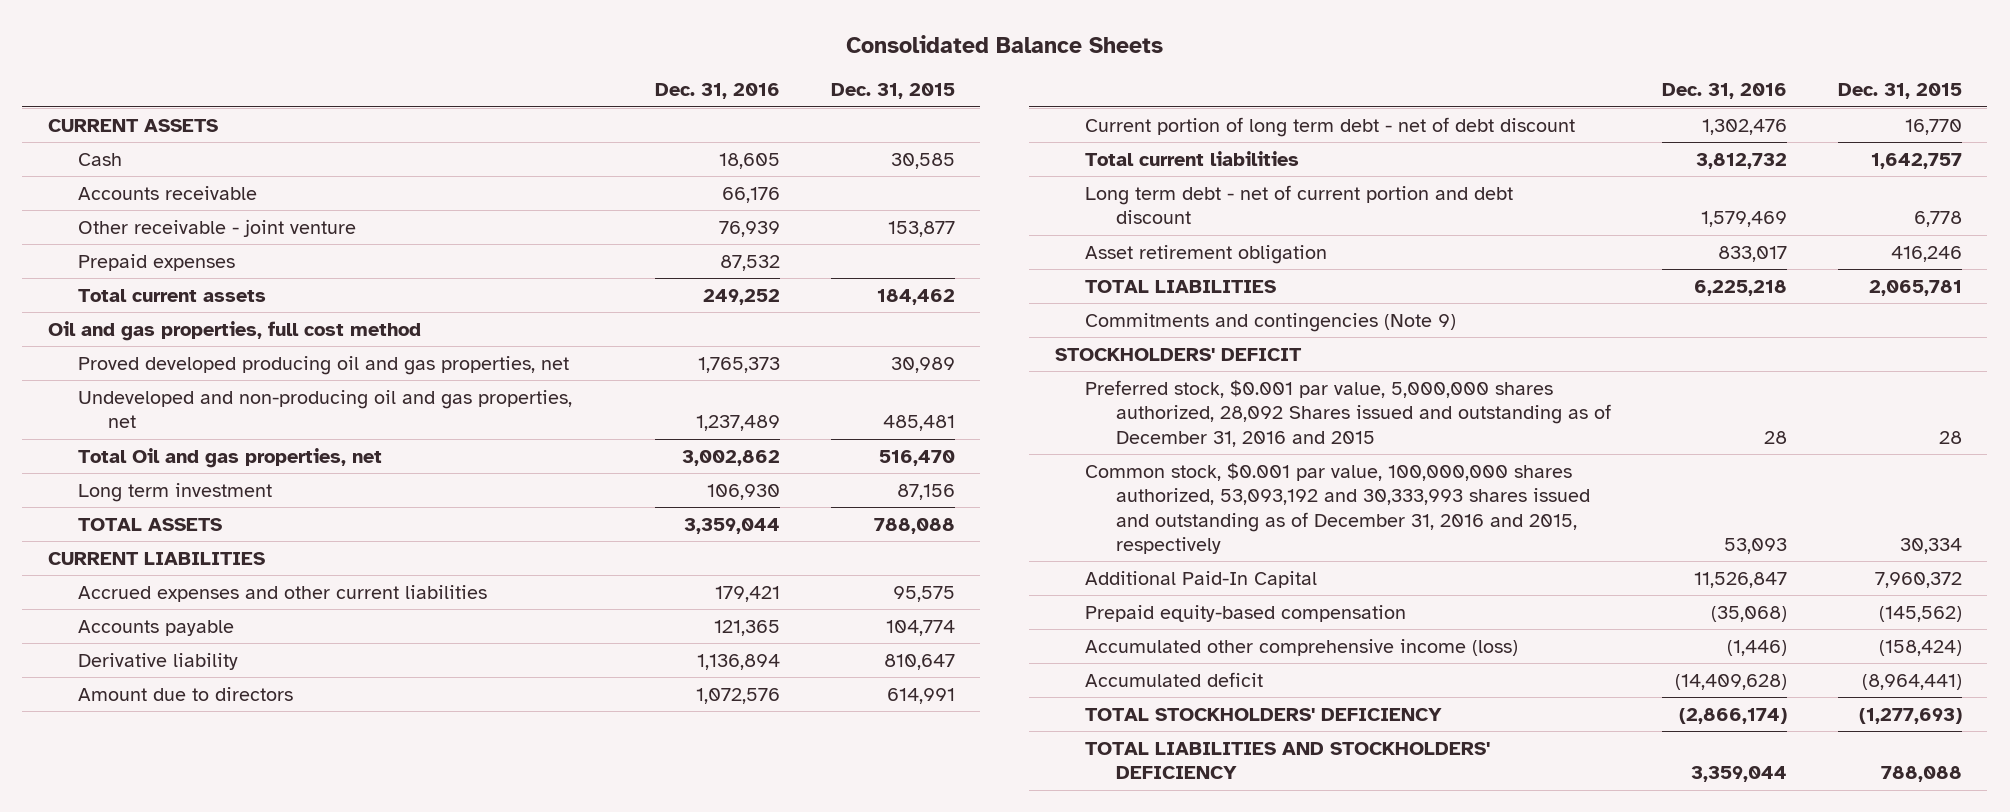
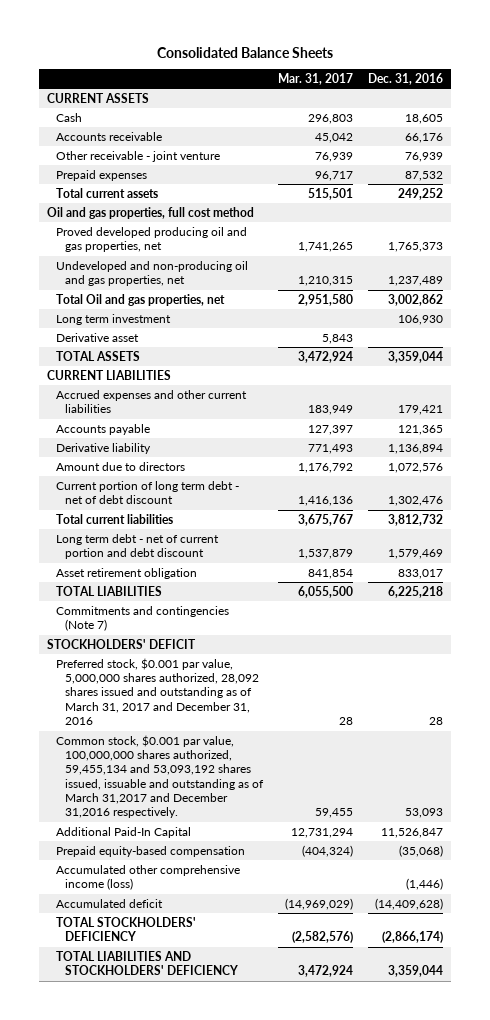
- | Dec. 31, 2016 | Dec. 31, 2015
+ | Mar. 31, 2017 | Dec. 31, 2016
+ Derivative asset | 5,843 |
- Commitments and contingencies (Note 9)
+ Commitments and contingencies (Note 7)
- Preferred stock, $0.001 par value, 5,000,000 shares authorized, 28,092 Shares issued and outstanding as of December 31, 2016 and 2015 | 28 | 28
- Common stock, $0.001 par value, 100,000,000 shares authorized, 53,093,192 and 30,333,993 shares issued and outstanding as of December 31, 2016 and 2015, respectively | 53,093 | 30,334
+ Preferred stock, $0.001 par value, 5,000,000 shares authorized, 28,092 shares issued and outstanding as of March 31, 2017 and December 31, 2016 | 28 | 28
+ Common stock, $0.001 par value, 100,000,000 shares authorized, 59,455,134 and 53,093,192 shares issued, issuable and outstanding as of March 31,2017 and December 31,2016 respectively. | 59,455 | 53,093

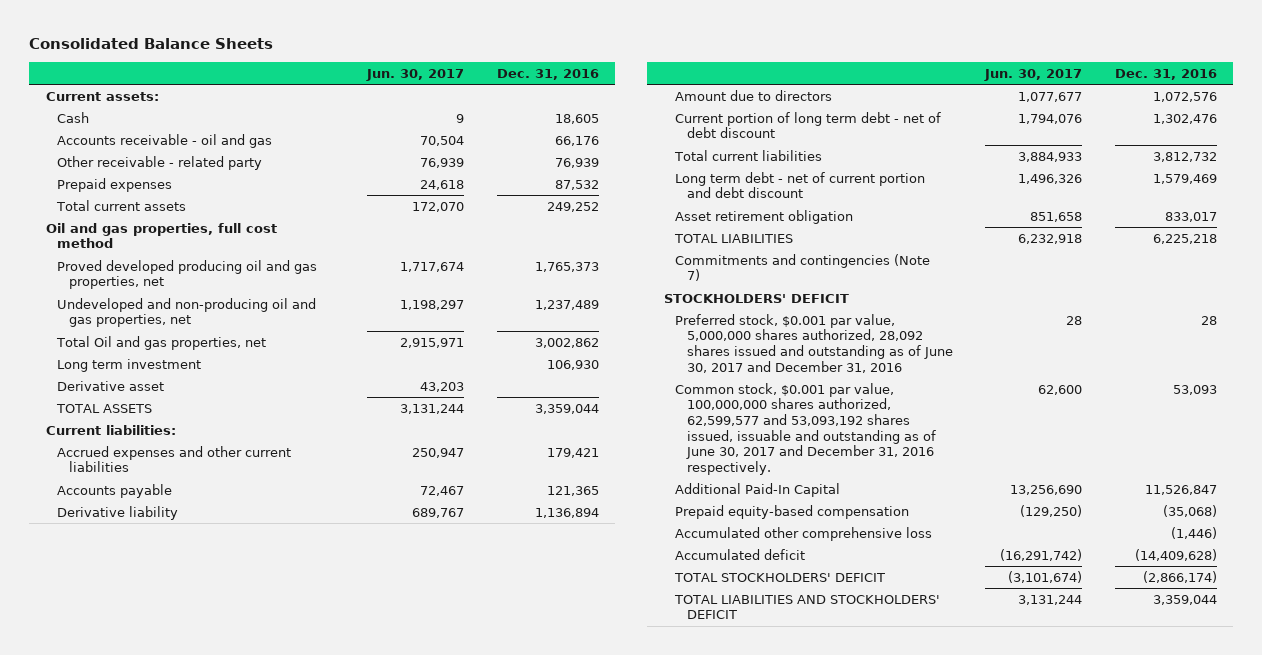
- | Mar. 31, 2017 | Dec. 31, 2016
+ | Jun. 30, 2017 | Dec. 31, 2016
- CURRENT ASSETS
+ Current assets:
- Accounts receivable | 45,042 | 66,176
- Other receivable - joint venture | 76,939 | 76,939
+ Accounts receivable - oil and gas | 70,504 | 66,176
+ Other receivable - related party | 76,939 | 76,939
- CURRENT LIABILITIES
+ Current liabilities:
- Preferred stock, $0.001 par value, 5,000,000 shares authorized, 28,092 shares issued and outstanding as of March 31, 2017 and December 31, 2016 | 28 | 28
- Common stock, $0.001 par value, 100,000,000 shares authorized, 59,455,134 and 53,093,192 shares issued, issuable and outstanding as of March 31,2017 and December 31,2016 respectively. | 59,455 | 53,093
+ Preferred stock, $0.001 par value, 5,000,000 shares authorized, 28,092 shares issued and outstanding as of June 30, 2017 and December 31, 2016 | 28 | 28
+ Common stock, $0.001 par value, 100,000,000 shares authorized, 62,599,577 and 53,093,192 shares issued, issuable and outstanding as of June 30, 2017 and December 31, 2016 respectively. | 62,600 | 53,093
- Accumulated other comprehensive income (loss) | | (1,446)
+ Accumulated other comprehensive loss | | (1,446)
- TOTAL STOCKHOLDERS' DEFICIENCY | (2,582,576) | (2,866,174)
- TOTAL LIABILITIES AND STOCKHOLDERS' DEFICIENCY | 3,472,924 | 3,359,044
+ TOTAL STOCKHOLDERS' DEFICIT | (3,101,674) | (2,866,174)
+ TOTAL LIABILITIES AND STOCKHOLDERS' DEFICIT | 3,131,244 | 3,359,044

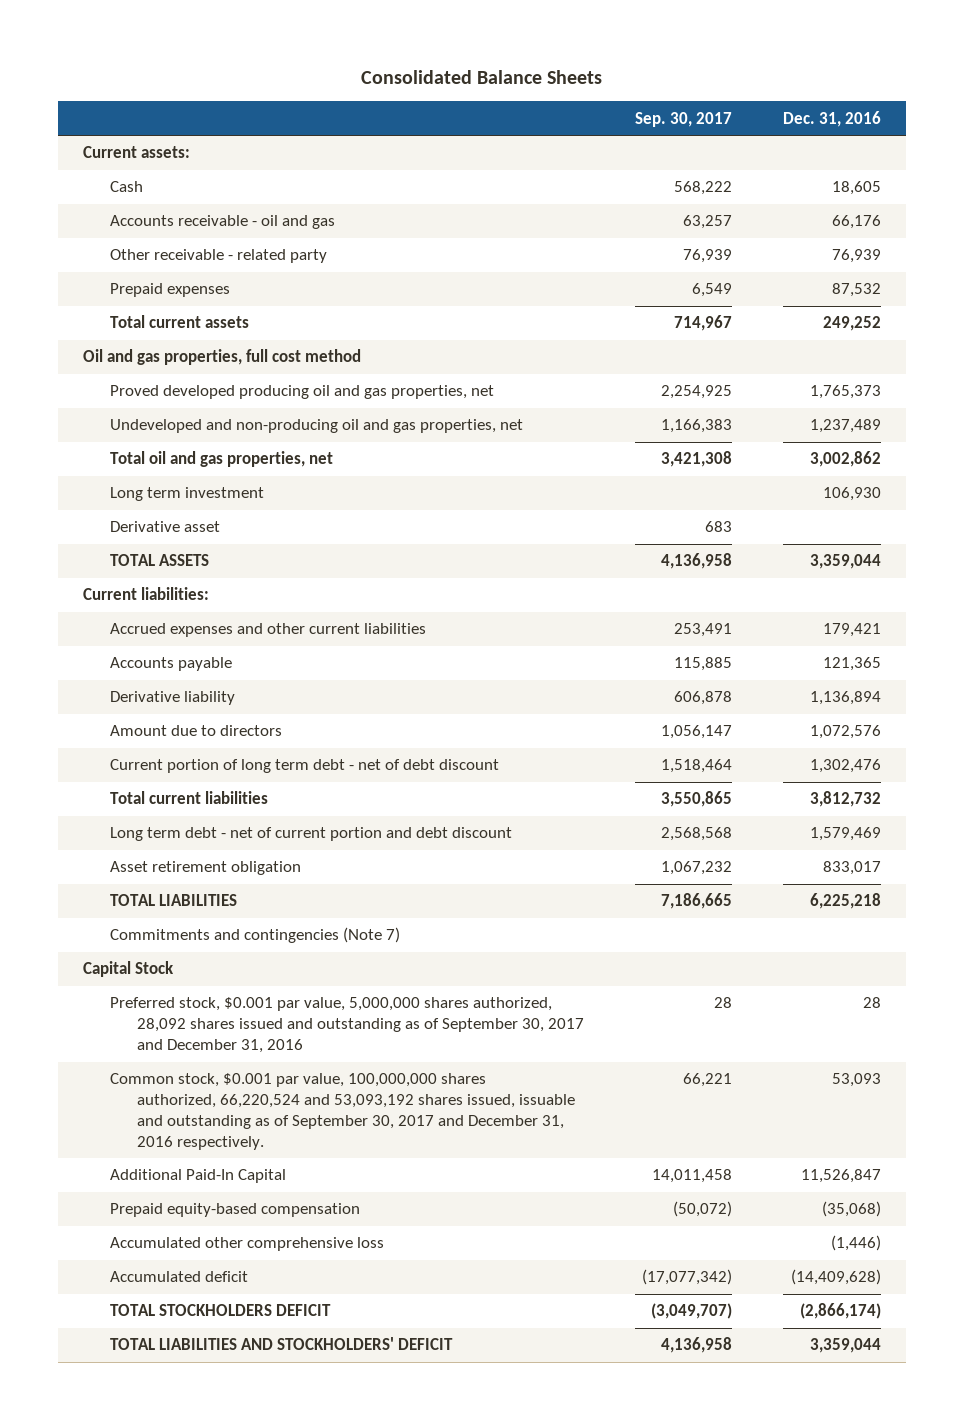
- | Jun. 30, 2017 | Dec. 31, 2016
+ | Sep. 30, 2017 | Dec. 31, 2016
- Total Oil and gas properties, net | 2,915,971 | 3,002,862
+ Total oil and gas properties, net | 3,421,308 | 3,002,862
- STOCKHOLDERS' DEFICIT
- Preferred stock, $0.001 par value, 5,000,000 shares authorized, 28,092 shares issued and outstanding as of June 30, 2017 and December 31, 2016 | 28 | 28
- Common stock, $0.001 par value, 100,000,000 shares authorized, 62,599,577 and 53,093,192 shares issued, issuable and outstanding as of June 30, 2017 and December 31, 2016 respectively. | 62,600 | 53,093
+ Capital Stock
+ Preferred stock, $0.001 par value, 5,000,000 shares authorized, 28,092 shares issued and outstanding as of September 30, 2017 and December 31, 2016 | 28 | 28
+ Common stock, $0.001 par value, 100,000,000 shares authorized, 66,220,524 and 53,093,192 shares issued, issuable and outstanding as of September 30, 2017 and December 31, 2016 respectively. | 66,221 | 53,093
- TOTAL STOCKHOLDERS' DEFICIT | (3,101,674) | (2,866,174)
+ TOTAL STOCKHOLDERS DEFICIT | (3,049,707) | (2,866,174)

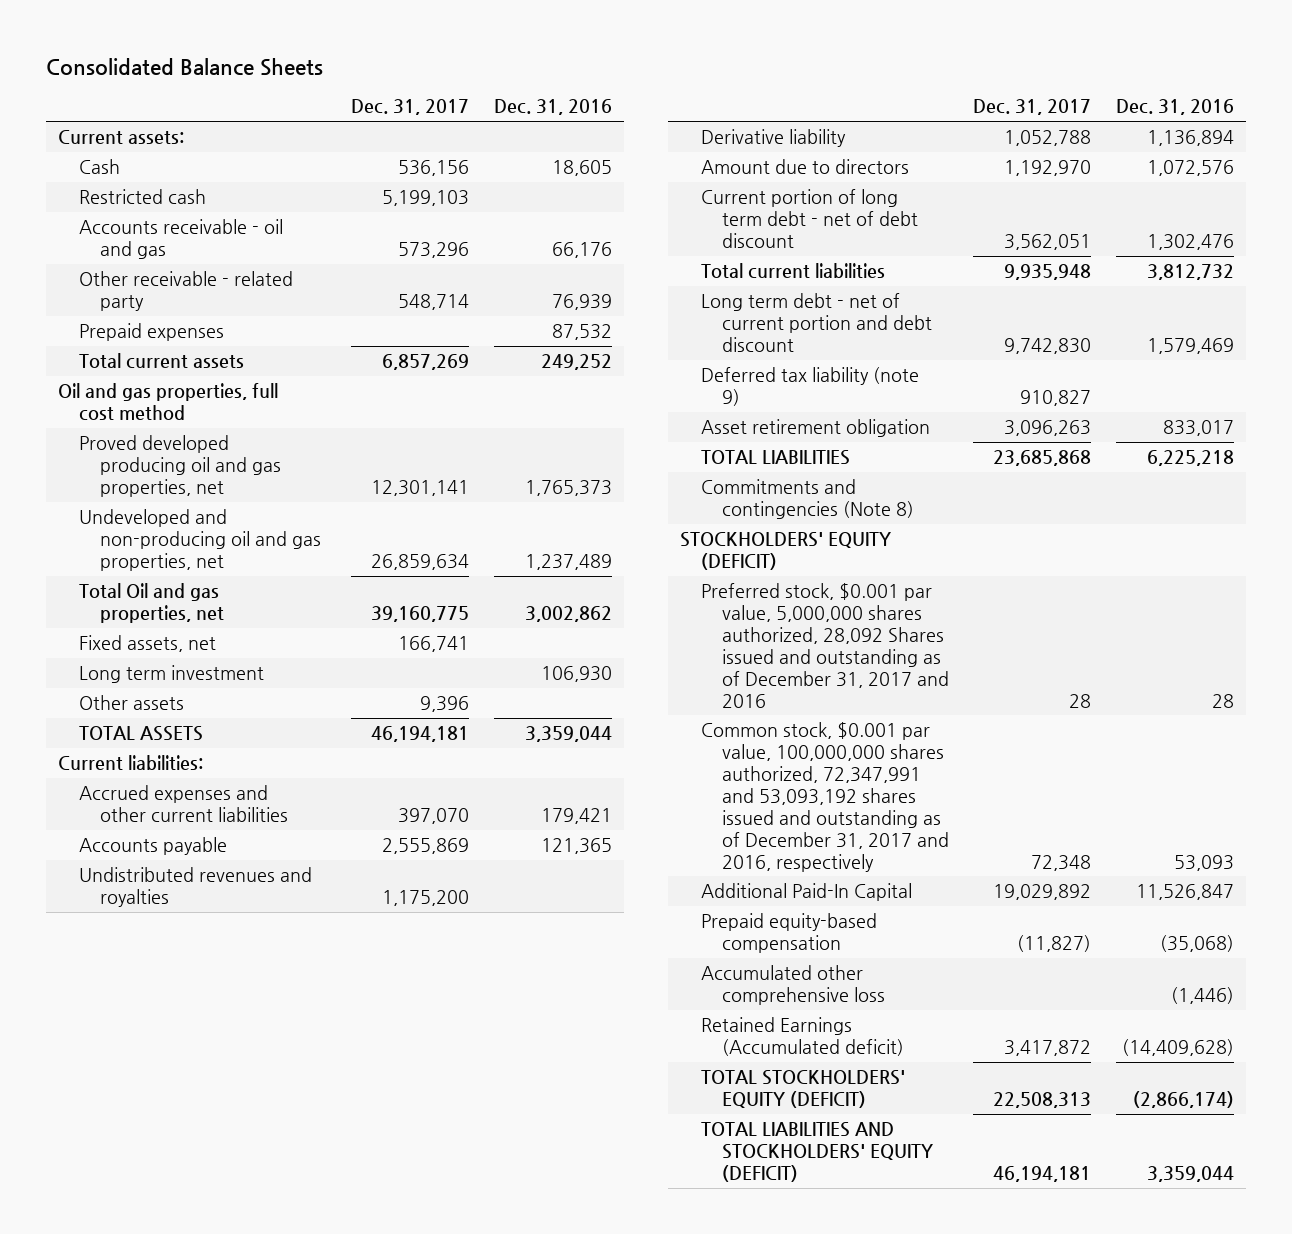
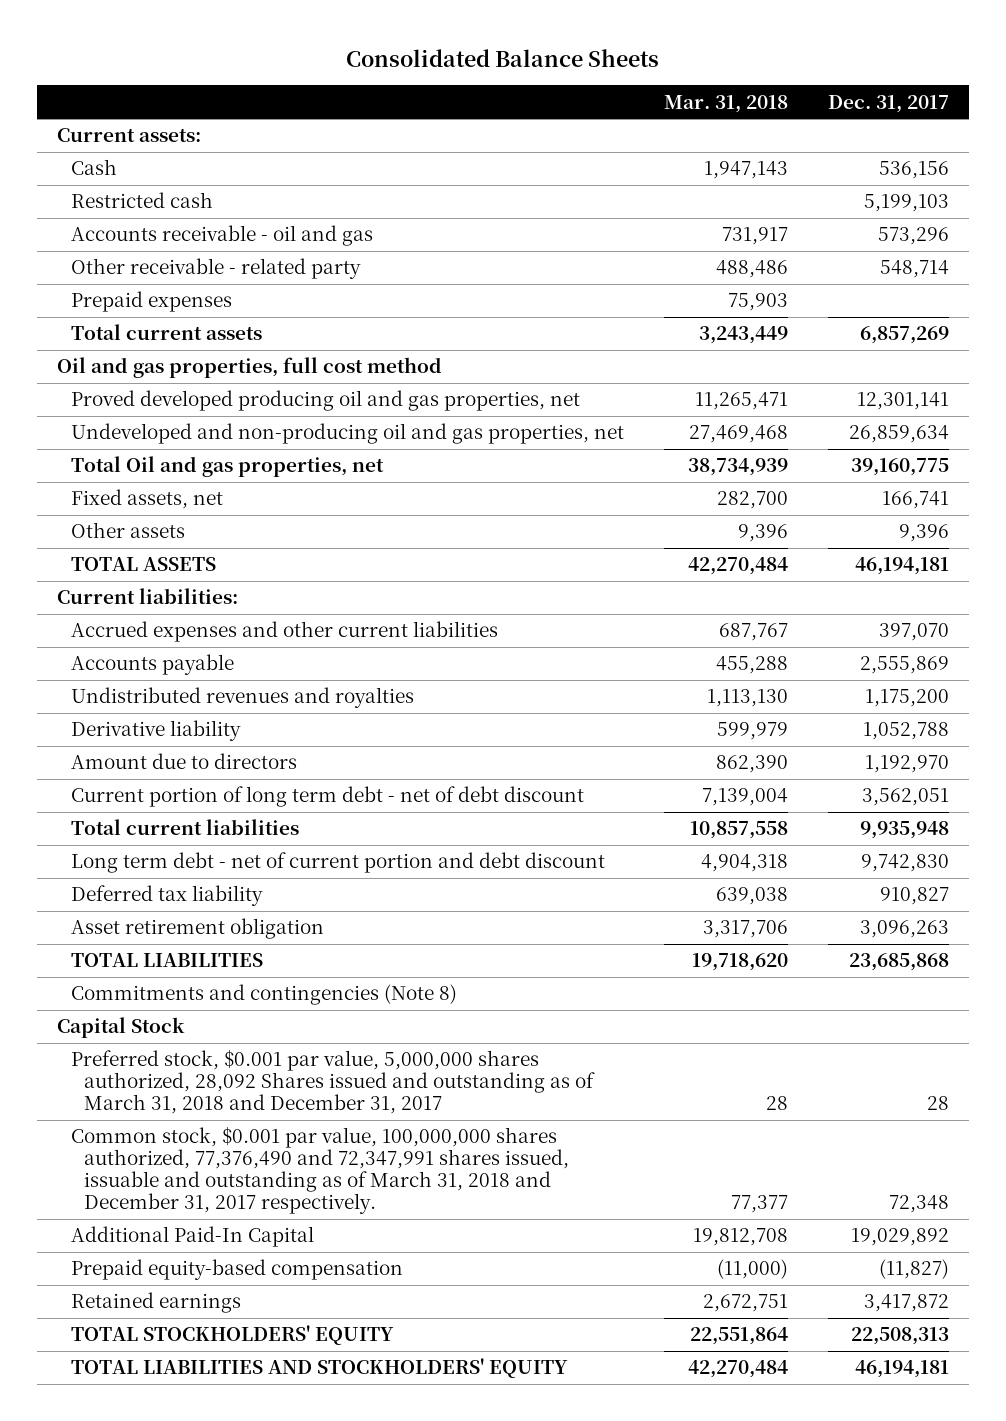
- | Dec. 31, 2017 | Dec. 31, 2016
+ | Mar. 31, 2018 | Dec. 31, 2017
- Long term investment | | 106,930
- Deferred tax liability (note 9) | 910,827 |
+ Deferred tax liability | 639,038 | 910,827
- STOCKHOLDERS' EQUITY (DEFICIT)
- Preferred stock, $0.001 par value, 5,000,000 shares authorized, 28,092 Shares issued and outstanding as of December 31, 2017 and 2016 | 28 | 28
- Common stock, $0.001 par value, 100,000,000 shares authorized, 72,347,991 and 53,093,192 shares issued and outstanding as of December 31, 2017 and 2016, respectively | 72,348 | 53,093
+ Capital Stock
+ Preferred stock, $0.001 par value, 5,000,000 shares authorized, 28,092 Shares issued and outstanding as of March 31, 2018 and December 31, 2017 | 28 | 28
+ Common stock, $0.001 par value, 100,000,000 shares authorized, 77,376,490 and 72,347,991 shares issued, issuable and outstanding as of March 31, 2018 and December 31, 2017 respectively. | 77,377 | 72,348
- Accumulated other comprehensive loss | | (1,446)
- Retained Earnings (Accumulated deficit) | 3,417,872 | (14,409,628)
- TOTAL STOCKHOLDERS' EQUITY (DEFICIT) | 22,508,313 | (2,866,174)
- TOTAL LIABILITIES AND STOCKHOLDERS' EQUITY (DEFICIT) | 46,194,181 | 3,359,044
+ Retained earnings | 2,672,751 | 3,417,872
+ TOTAL STOCKHOLDERS' EQUITY | 22,551,864 | 22,508,313
+ TOTAL LIABILITIES AND STOCKHOLDERS' EQUITY | 42,270,484 | 46,194,181

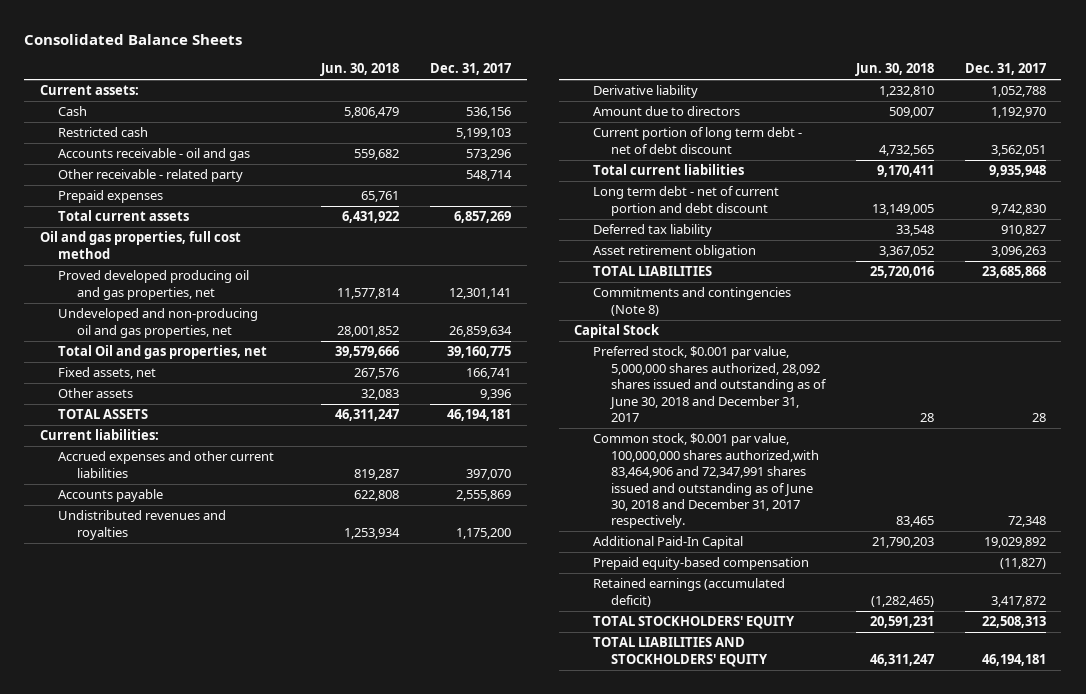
- | Mar. 31, 2018 | Dec. 31, 2017
+ | Jun. 30, 2018 | Dec. 31, 2017
- Preferred stock, $0.001 par value, 5,000,000 shares authorized, 28,092 Shares issued and outstanding as of March 31, 2018 and December 31, 2017 | 28 | 28
- Common stock, $0.001 par value, 100,000,000 shares authorized, 77,376,490 and 72,347,991 shares issued, issuable and outstanding as of March 31, 2018 and December 31, 2017 respectively. | 77,377 | 72,348
+ Preferred stock, $0.001 par value, 5,000,000 shares authorized, 28,092 shares issued and outstanding as of June 30, 2018 and December 31, 2017 | 28 | 28
+ Common stock, $0.001 par value, 100,000,000 shares authorized,with 83,464,906 and 72,347,991 shares issued and outstanding as of June 30, 2018 and December 31, 2017 respectively. | 83,465 | 72,348
- Retained earnings | 2,672,751 | 3,417,872
+ Retained earnings (accumulated deficit) | (1,282,465) | 3,417,872

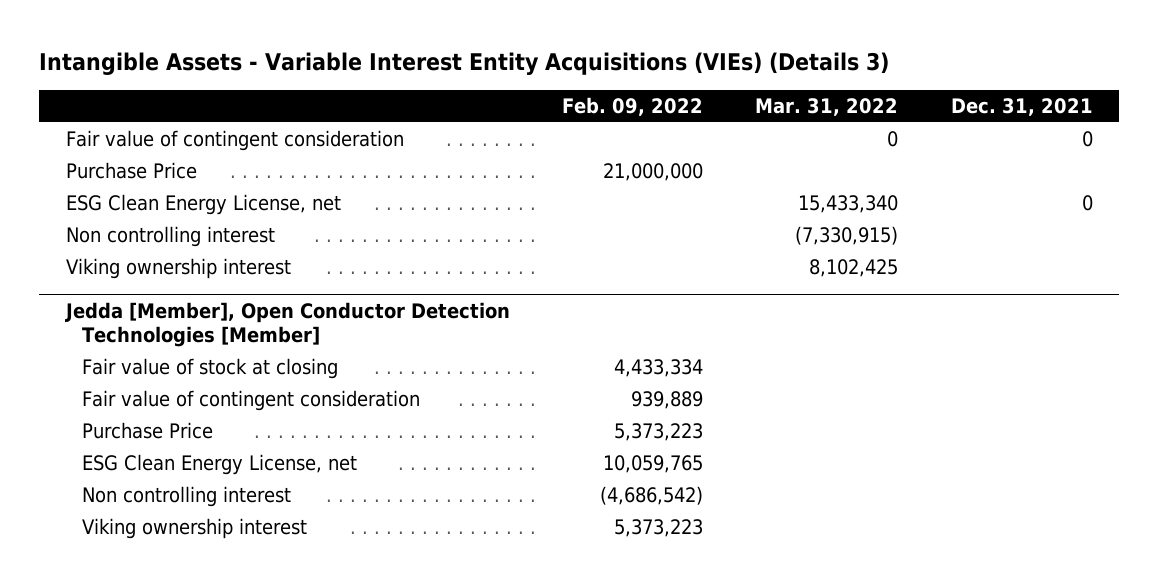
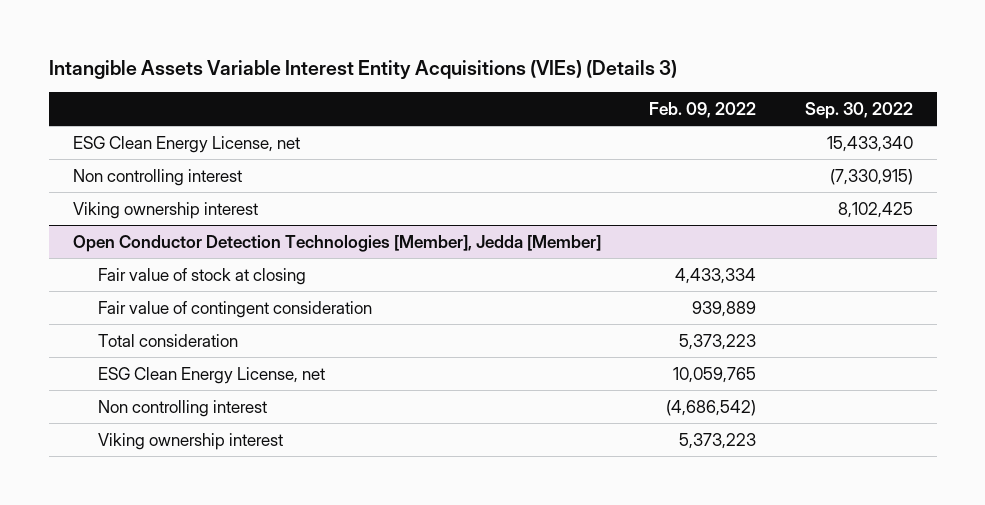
- Intangible Assets - Variable Interest Entity Acquisitions (VIEs) (Details 3)
+ Intangible Assets Variable Interest Entity Acquisitions (VIEs) (Details 3)
- | Feb. 09, 2022 | Mar. 31, 2022 | Dec. 31, 2021
+ | Feb. 09, 2022 | Sep. 30, 2022
- Fair value of contingent consideration | | 0 | 0
- Purchase Price | 21,000,000 | |
- Jedda [Member], Open Conductor Detection Technologies [Member]
+ Open Conductor Detection Technologies [Member], Jedda [Member]
- Purchase Price | 5,373,223 | |
+ Total consideration | 5,373,223 |

